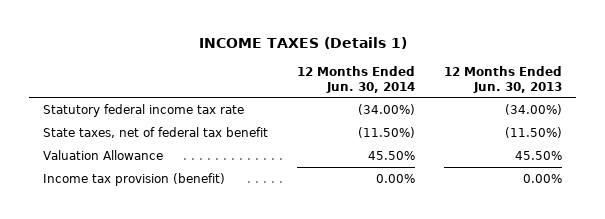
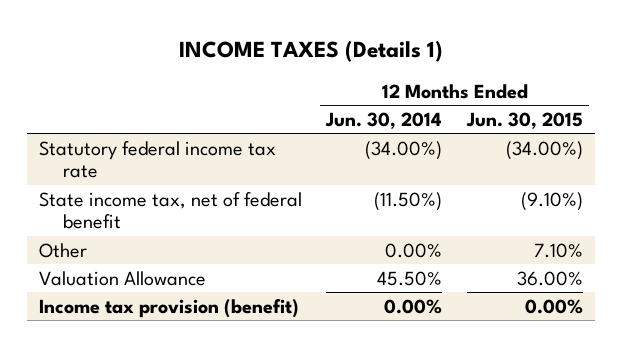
- | 12 Months Ended Jun. 30, 2014 | 12 Months Ended Jun. 30, 2013
+ | 12 Months Ended Jun. 30, 2014 | 12 Months Ended Jun. 30, 2015
- State taxes, net of federal tax benefit | (11.50%) | (11.50%)
+ State income tax, net of federal benefit | (11.50%) | (9.10%)
+ Other | 0.00% | 7.10%

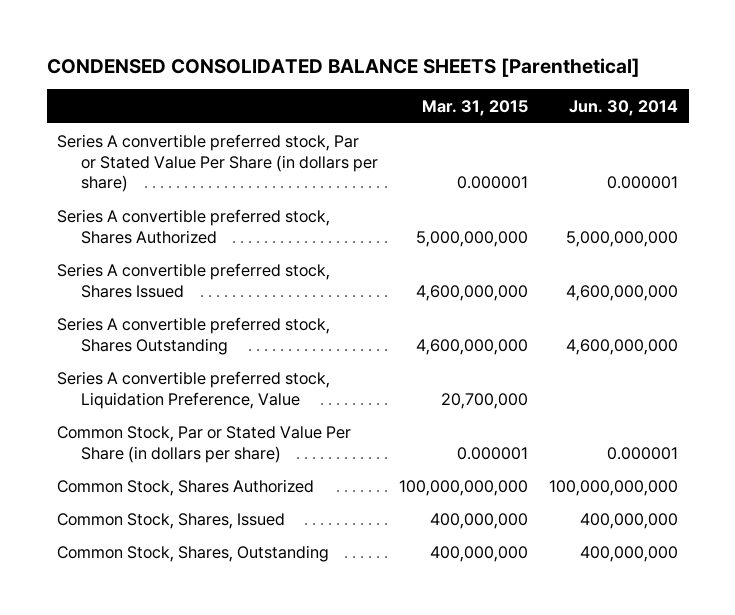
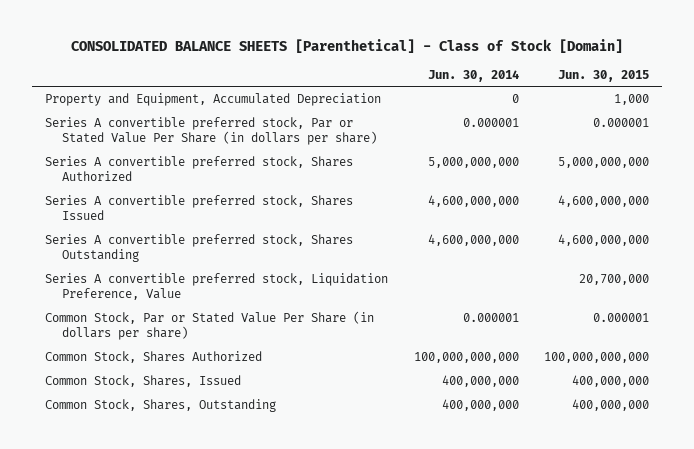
- CONDENSED CONSOLIDATED BALANCE SHEETS [Parenthetical]
+ CONSOLIDATED BALANCE SHEETS [Parenthetical] - Class of Stock [Domain]
- | Mar. 31, 2015 | Jun. 30, 2014
+ | Jun. 30, 2014 | Jun. 30, 2015
+ Property and Equipment, Accumulated Depreciation | 0 | 1,000

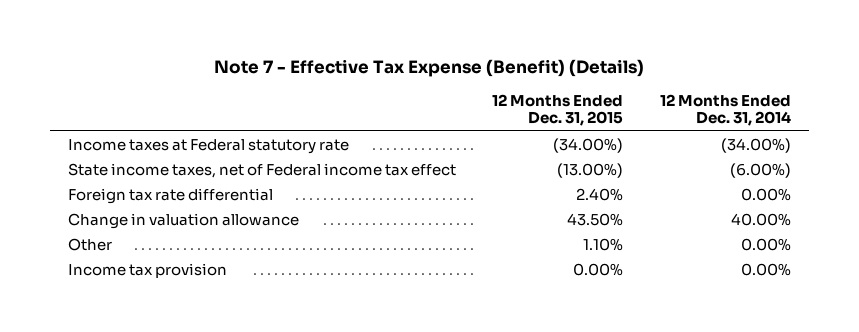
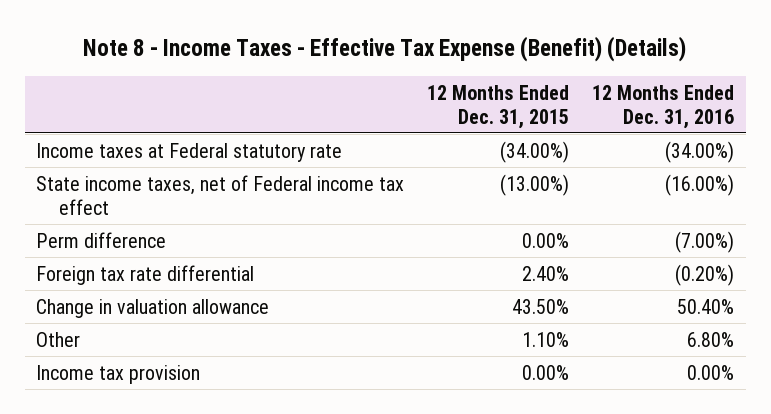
- Note 7 - Effective Tax Expense (Benefit) (Details)
+ Note 8 - Income Taxes - Effective Tax Expense (Benefit) (Details)
- | 12 Months Ended Dec. 31, 2015 | 12 Months Ended Dec. 31, 2014
+ | 12 Months Ended Dec. 31, 2015 | 12 Months Ended Dec. 31, 2016
+ Perm difference | 0.00% | (7.00%)

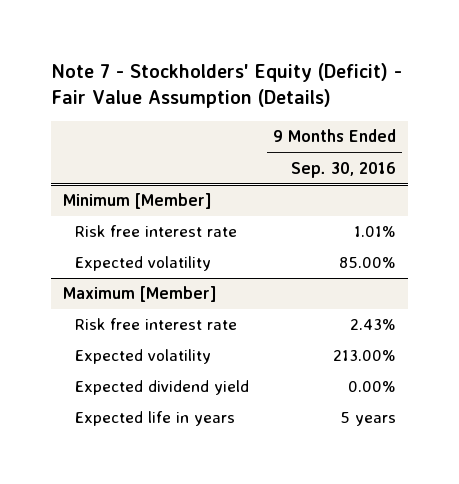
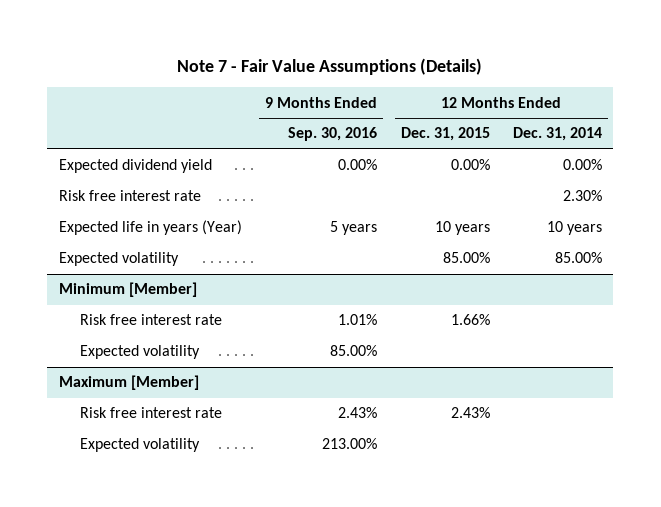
- Note 7 - Stockholders' Equity (Deficit) - Fair Value Assumption (Details)
+ Note 7 - Fair Value Assumptions (Details)
- | 9 Months Ended Sep. 30, 2016
+ | 9 Months Ended Sep. 30, 2016 | 12 Months Ended Dec. 31, 2015 | 12 Months Ended Dec. 31, 2014
+ Expected dividend yield | 0.00% | 0.00% | 0.00%
+ Risk free interest rate | | | 2.30%
+ Expected life in years (Year) | 5 years | 10 years | 10 years
+ Expected volatility | | 85.00% | 85.00%
@ Maximum [Member]
- Expected dividend yield | 0.00%
- Expected life in years | 5 years

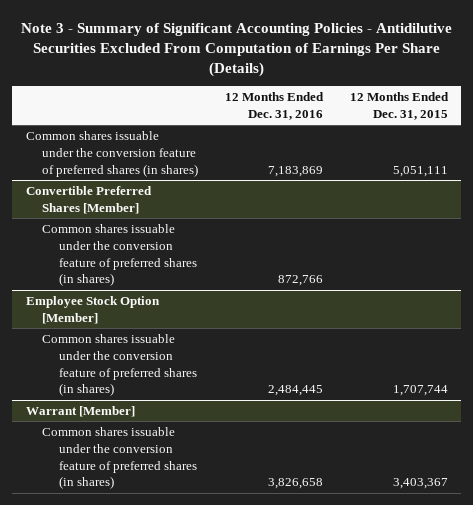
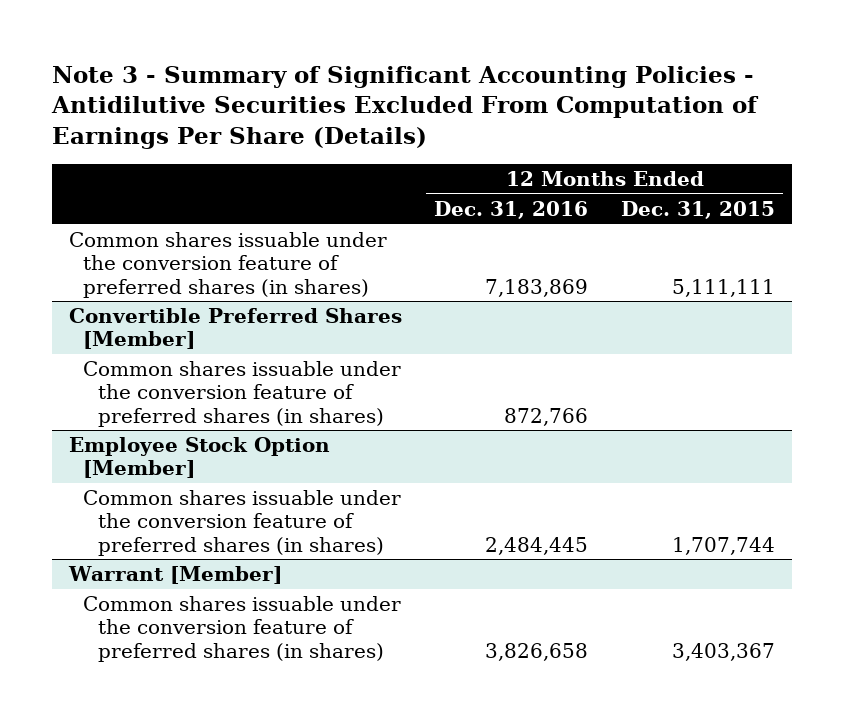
- Common shares issuable under the conversion feature of preferred shares (in shares) | 7,183,869 | 5,051,111
+ Common shares issuable under the conversion feature of preferred shares (in shares) | 7,183,869 | 5,111,111

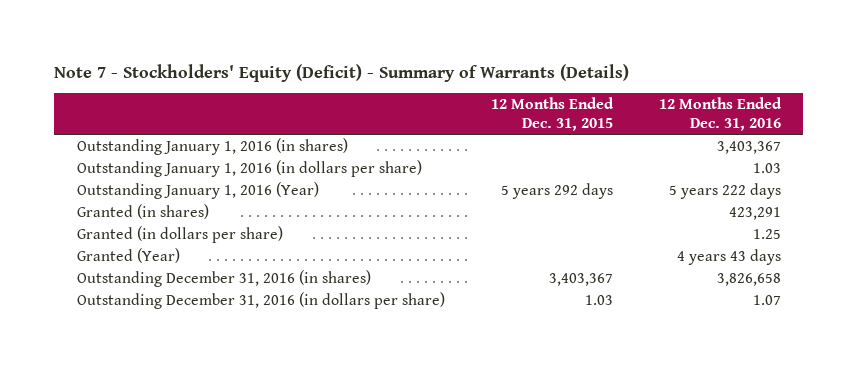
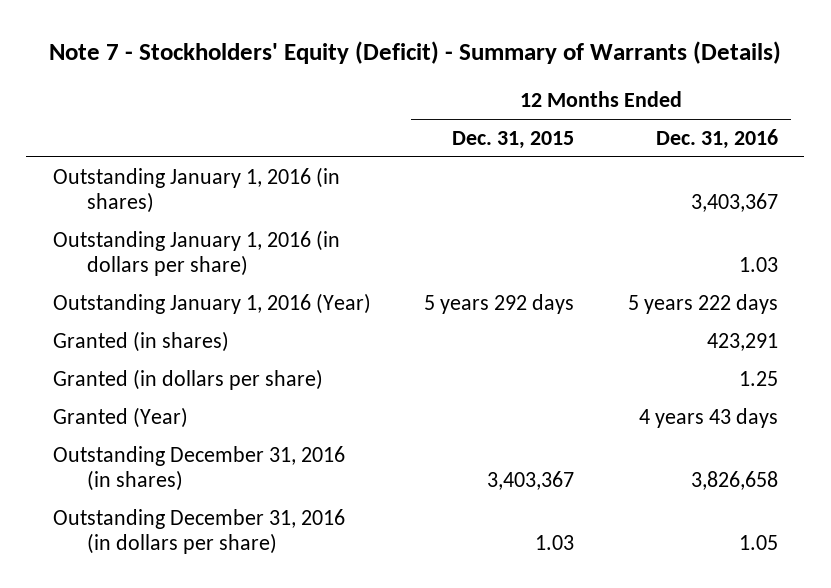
- Outstanding December 31, 2016 (in dollars per share) | 1.03 | 1.07
+ Outstanding December 31, 2016 (in dollars per share) | 1.03 | 1.05

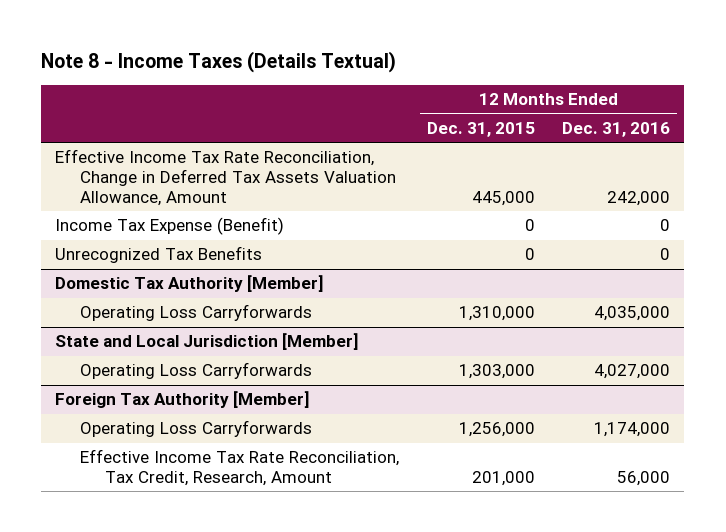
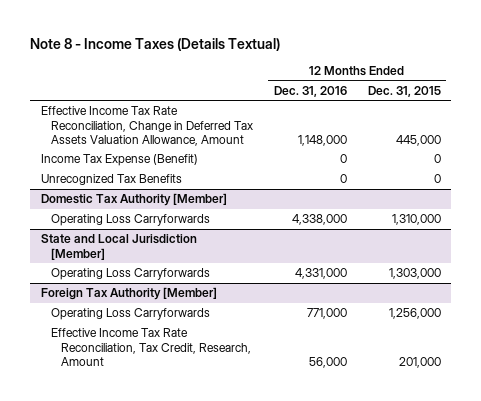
- | 12 Months Ended Dec. 31, 2015 | 12 Months Ended Dec. 31, 2016
+ | 12 Months Ended Dec. 31, 2016 | 12 Months Ended Dec. 31, 2015
- Effective Income Tax Rate Reconciliation, Change in Deferred Tax Assets Valuation Allowance, Amount | 445,000 | 242,000
+ Effective Income Tax Rate Reconciliation, Change in Deferred Tax Assets Valuation Allowance, Amount | 1,148,000 | 445,000
@ Domestic Tax Authority [Member]
- Operating Loss Carryforwards | 1,310,000 | 4,035,000
+ Operating Loss Carryforwards | 4,338,000 | 1,310,000
@ State and Local Jurisdiction [Member]
- Operating Loss Carryforwards | 1,303,000 | 4,027,000
+ Operating Loss Carryforwards | 4,331,000 | 1,303,000
@ Foreign Tax Authority [Member]
- Operating Loss Carryforwards | 1,256,000 | 1,174,000
+ Operating Loss Carryforwards | 771,000 | 1,256,000

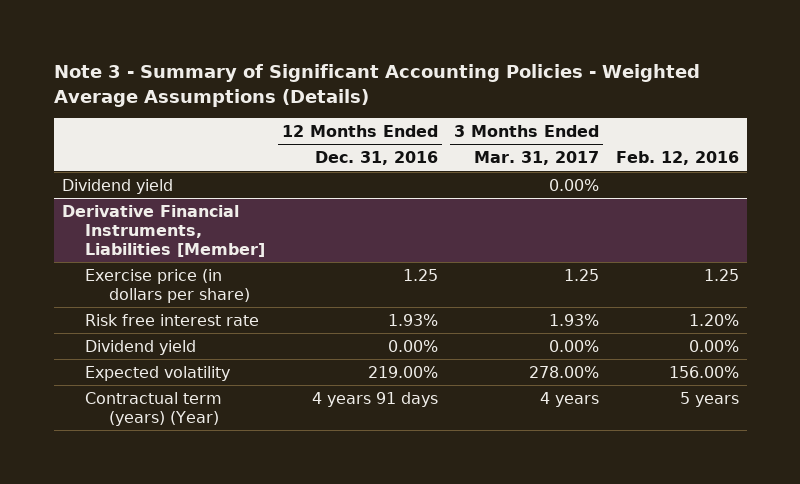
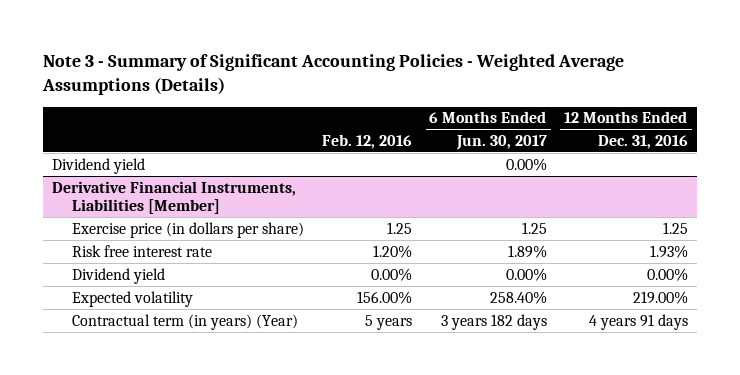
- | 12 Months Ended Dec. 31, 2016 | 3 Months Ended Mar. 31, 2017 | Feb. 12, 2016
+ | Feb. 12, 2016 | 6 Months Ended Jun. 30, 2017 | 12 Months Ended Dec. 31, 2016
@ Derivative Financial Instruments, Liabilities [Member]
- Contractual term (years) (Year) | 4 years 91 days | 4 years | 5 years
+ Contractual term (in years) (Year) | 5 years | 3 years 182 days | 4 years 91 days

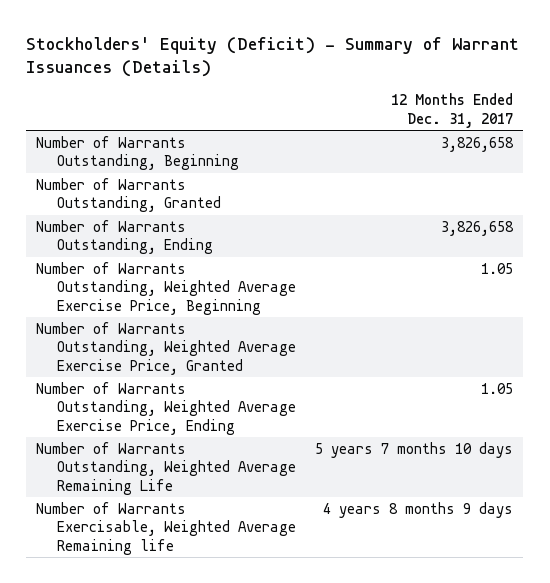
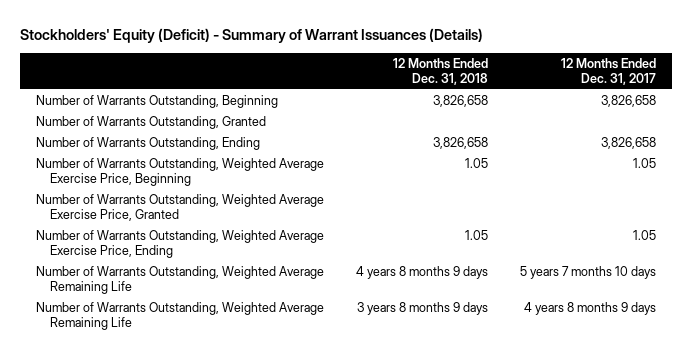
- | 12 Months Ended Dec. 31, 2017
+ | 12 Months Ended Dec. 31, 2018 | 12 Months Ended Dec. 31, 2017
- Number of Warrants Exercisable, Weighted Average Remaining life | 4 years 8 months 9 days
+ Number of Warrants Outstanding, Weighted Average Remaining Life | 3 years 8 months 9 days | 4 years 8 months 9 days

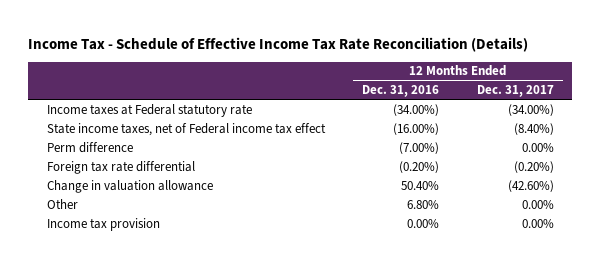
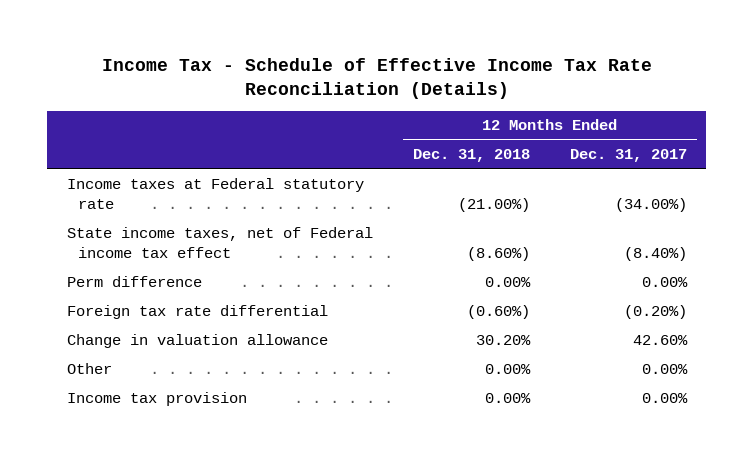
- | 12 Months Ended Dec. 31, 2016 | 12 Months Ended Dec. 31, 2017
+ | 12 Months Ended Dec. 31, 2018 | 12 Months Ended Dec. 31, 2017
- Change in valuation allowance | 50.40% | (42.60%)
+ Change in valuation allowance | 30.20% | 42.60%

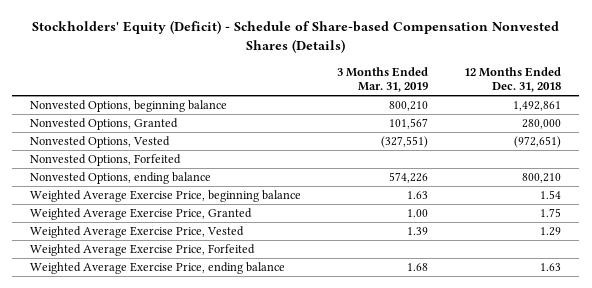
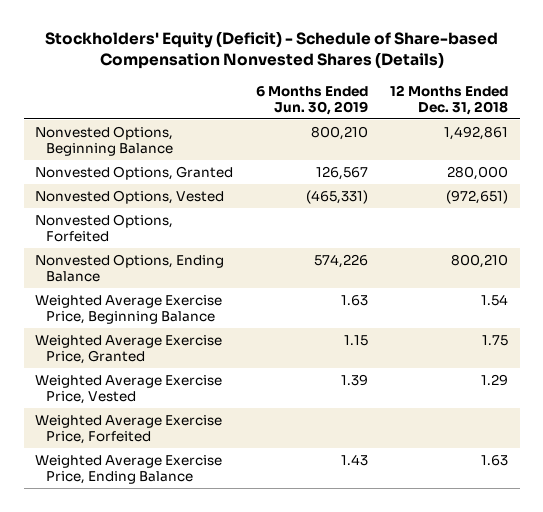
- | 3 Months Ended Mar. 31, 2019 | 12 Months Ended Dec. 31, 2018
+ | 6 Months Ended Jun. 30, 2019 | 12 Months Ended Dec. 31, 2018
- Nonvested Options, beginning balance | 800,210 | 1,492,861
+ Nonvested Options, Beginning Balance | 800,210 | 1,492,861
- Nonvested Options, ending balance | 574,226 | 800,210
- Weighted Average Exercise Price, beginning balance | 1.63 | 1.54
+ Nonvested Options, Ending Balance | 574,226 | 800,210
+ Weighted Average Exercise Price, Beginning Balance | 1.63 | 1.54
- Weighted Average Exercise Price, ending balance | 1.68 | 1.63
+ Weighted Average Exercise Price, Ending Balance | 1.43 | 1.63

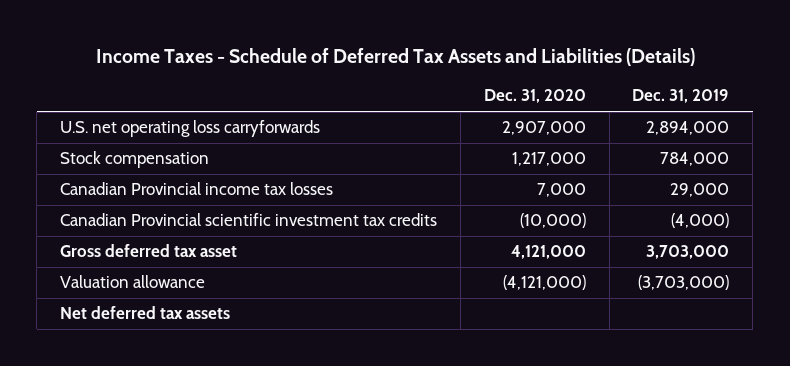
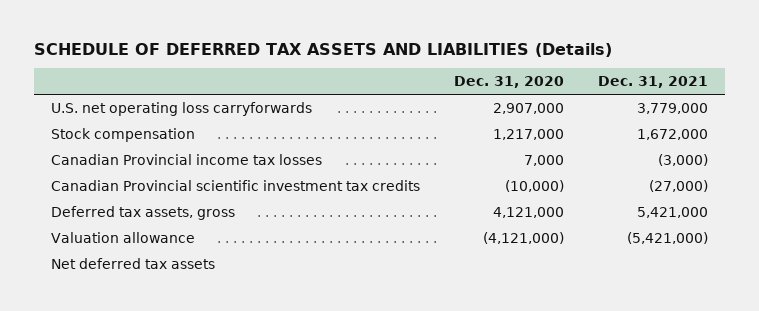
- Income Taxes - Schedule of Deferred Tax Assets and Liabilities (Details)
+ SCHEDULE OF DEFERRED TAX ASSETS AND LIABILITIES (Details)
- | Dec. 31, 2020 | Dec. 31, 2019
+ | Dec. 31, 2020 | Dec. 31, 2021
- Gross deferred tax asset | 4,121,000 | 3,703,000
+ Deferred tax assets, gross | 4,121,000 | 5,421,000

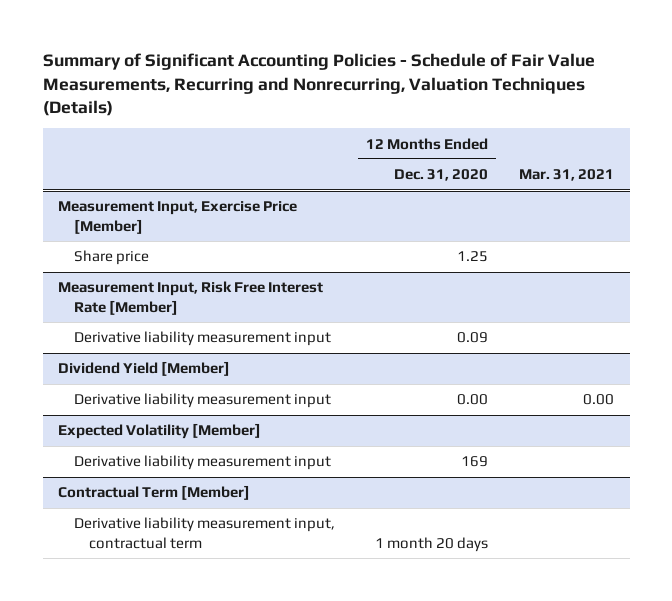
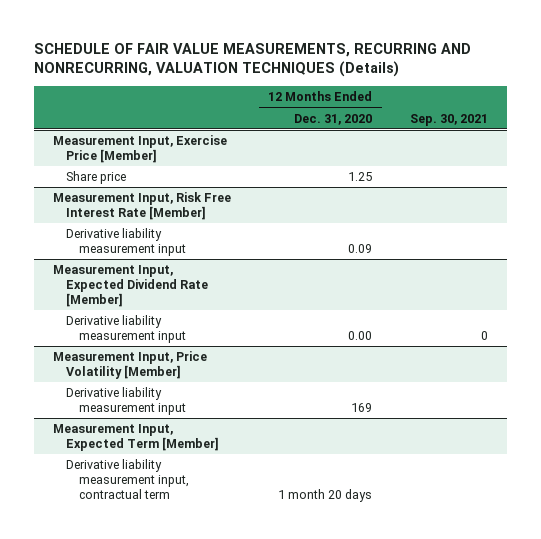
- Summary of Significant Accounting Policies - Schedule of Fair Value Measurements, Recurring and Nonrecurring, Valuation Techniques (Details)
+ SCHEDULE OF FAIR VALUE MEASUREMENTS, RECURRING AND NONRECURRING, VALUATION TECHNIQUES (Details)
- | 12 Months Ended Dec. 31, 2020 | Mar. 31, 2021
+ | 12 Months Ended Dec. 31, 2020 | Sep. 30, 2021
- Dividend Yield [Member]
+ Measurement Input, Expected Dividend Rate [Member]
- Expected Volatility [Member]
+ Measurement Input, Price Volatility [Member]
- Contractual Term [Member]
+ Measurement Input, Expected Term [Member]

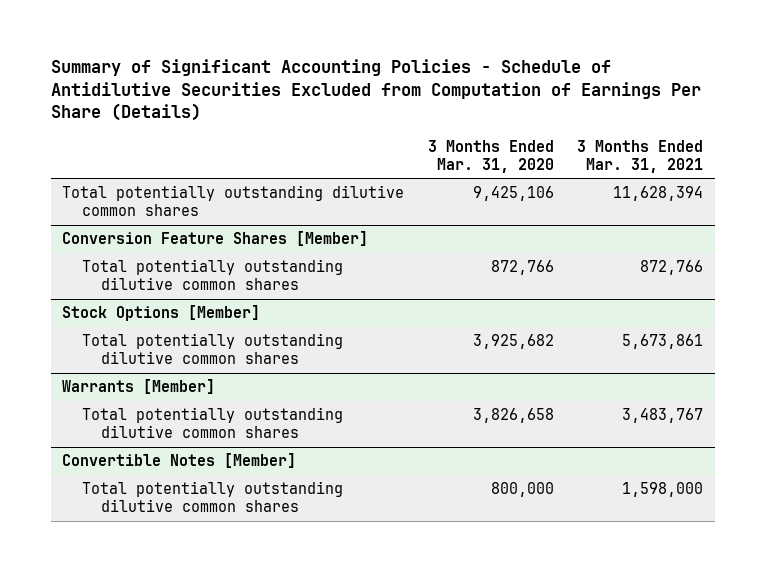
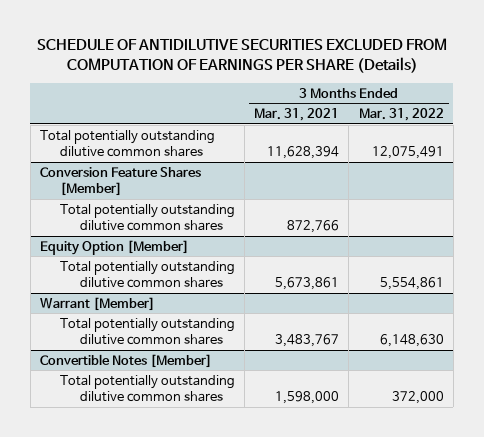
- Summary of Significant Accounting Policies - Schedule of Antidilutive Securities Excluded from Computation of Earnings Per Share (Details)
+ SCHEDULE OF ANTIDILUTIVE SECURITIES EXCLUDED FROM COMPUTATION OF EARNINGS PER SHARE (Details)
- | 3 Months Ended Mar. 31, 2020 | 3 Months Ended Mar. 31, 2021
+ | 3 Months Ended Mar. 31, 2021 | 3 Months Ended Mar. 31, 2022
- Stock Options [Member]
+ Equity Option [Member]
- Warrants [Member]
+ Warrant [Member]

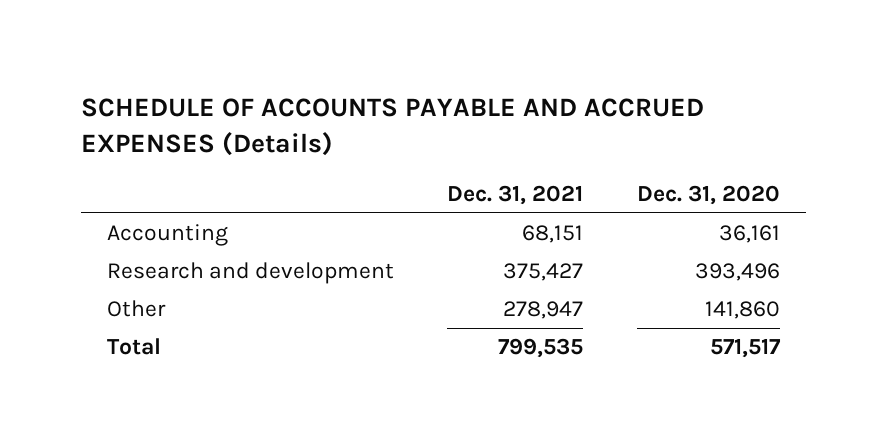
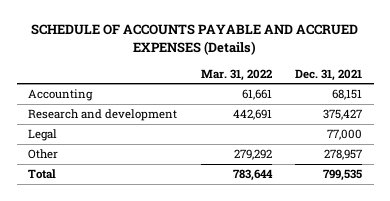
- | Dec. 31, 2021 | Dec. 31, 2020
+ | Mar. 31, 2022 | Dec. 31, 2021
- Other | 278,947 | 141,860
+ Legal | | 77,000
+ Other | 279,292 | 278,957

